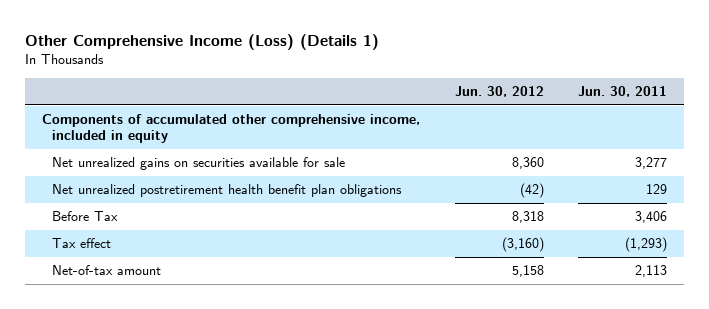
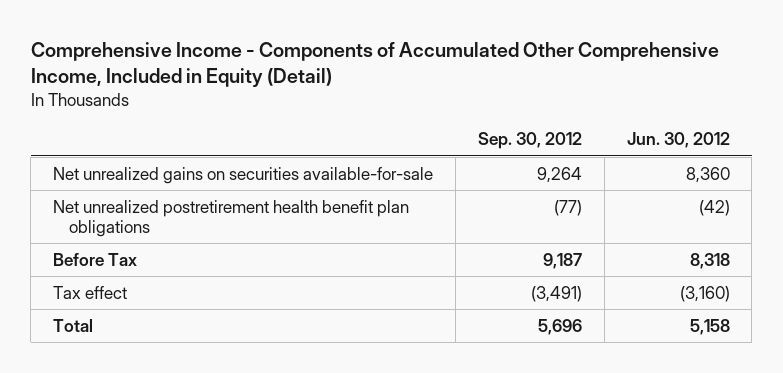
- Other Comprehensive Income (Loss) (Details 1)
+ Comprehensive Income - Components of Accumulated Other Comprehensive Income, Included in Equity (Detail)
- | Jun. 30, 2012 | Jun. 30, 2011
+ | Sep. 30, 2012 | Jun. 30, 2012
- Components of accumulated other comprehensive income, included in equity
- Net unrealized gains on securities available for sale | 8,360 | 3,277
+ Net unrealized gains on securities available-for-sale | 9,264 | 8,360
- Net-of-tax amount | 5,158 | 2,113
+ Total | 5,696 | 5,158

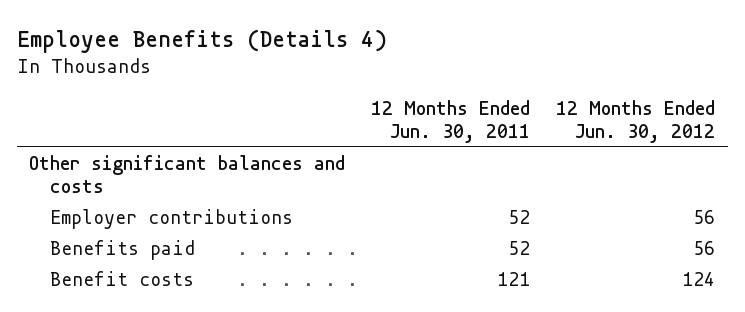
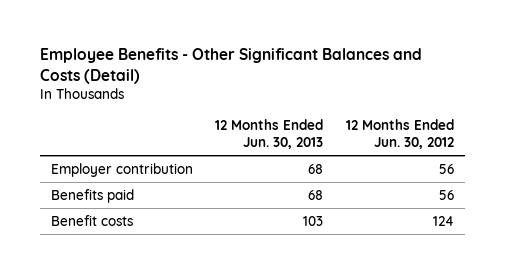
- Employee Benefits (Details 4)
+ Employee Benefits - Other Significant Balances and Costs (Detail)
- | 12 Months Ended Jun. 30, 2011 | 12 Months Ended Jun. 30, 2012
+ | 12 Months Ended Jun. 30, 2013 | 12 Months Ended Jun. 30, 2012
- Other significant balances and costs
- Employer contributions | 52 | 56
+ Employer contribution | 68 | 56

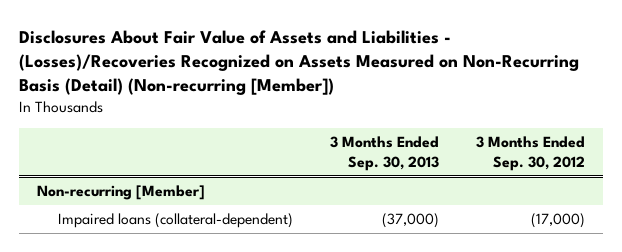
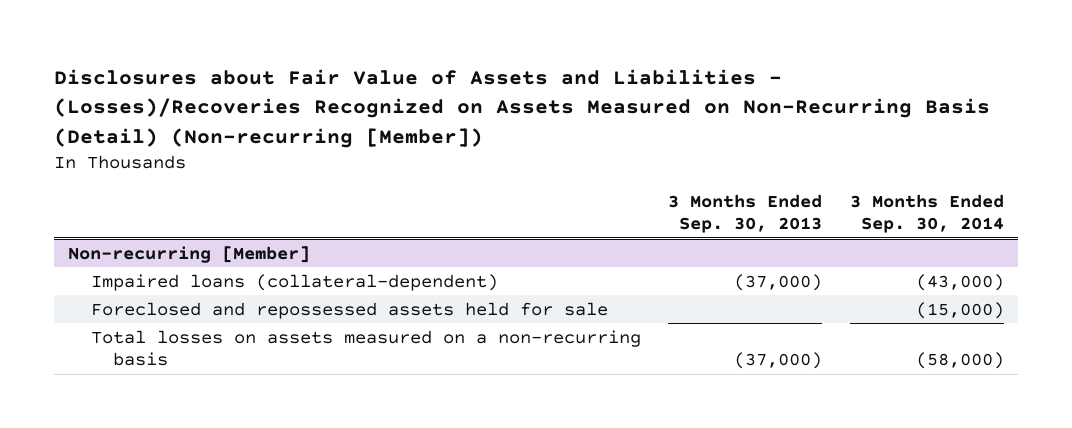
- Disclosures About Fair Value of Assets and Liabilities - (Losses)/Recoveries Recognized on Assets Measured on Non-Recurring Basis (Detail) (Non-recurring [Member])
+ Disclosures about Fair Value of Assets and Liabilities - (Losses)/Recoveries Recognized on Assets Measured on Non-Recurring Basis (Detail) (Non-recurring [Member])
- | 3 Months Ended Sep. 30, 2013 | 3 Months Ended Sep. 30, 2012
+ | 3 Months Ended Sep. 30, 2013 | 3 Months Ended Sep. 30, 2014
@ Non-recurring [Member]
+ Foreclosed and repossessed assets held for sale | | (15,000)
+ Total losses on assets measured on a non-recurring basis | (37,000) | (58,000)

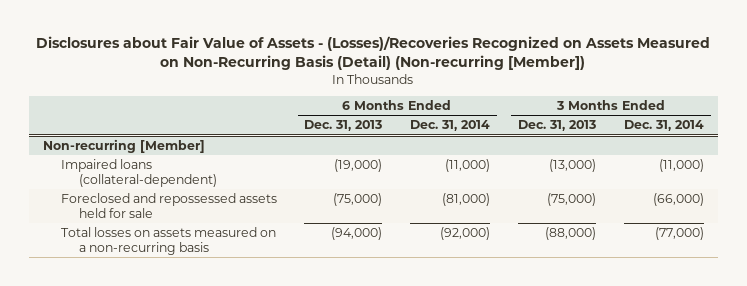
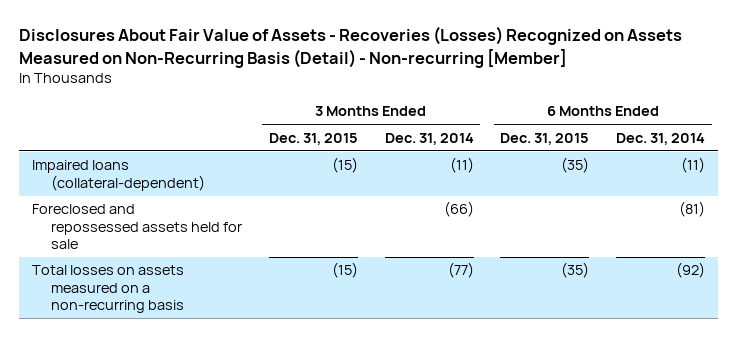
- Disclosures about Fair Value of Assets - (Losses)/Recoveries Recognized on Assets Measured on Non-Recurring Basis (Detail) (Non-recurring [Member])
+ Disclosures About Fair Value of Assets - Recoveries (Losses) Recognized on Assets Measured on Non-Recurring Basis (Detail) - Non-recurring [Member]
- | 6 Months Ended Dec. 31, 2013 | 6 Months Ended Dec. 31, 2014 | 3 Months Ended Dec. 31, 2013 | 3 Months Ended Dec. 31, 2014
+ | 3 Months Ended Dec. 31, 2015 | 3 Months Ended Dec. 31, 2014 | 6 Months Ended Dec. 31, 2015 | 6 Months Ended Dec. 31, 2014
- Non-recurring [Member]
- Impaired loans (collateral-dependent) | (19,000) | (11,000) | (13,000) | (11,000)
- Foreclosed and repossessed assets held for sale | (75,000) | (81,000) | (75,000) | (66,000)
- Total losses on assets measured on a non-recurring basis | (94,000) | (92,000) | (88,000) | (77,000)
+ Impaired loans (collateral-dependent) | (15) | (11) | (35) | (11)
+ Foreclosed and repossessed assets held for sale | | (66) | | (81)
+ Total losses on assets measured on a non-recurring basis | (15) | (77) | (35) | (92)

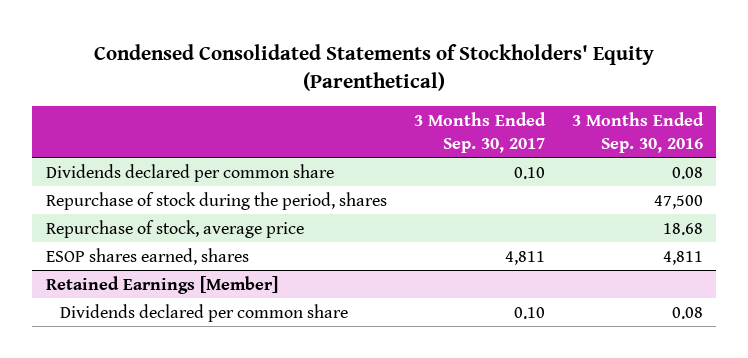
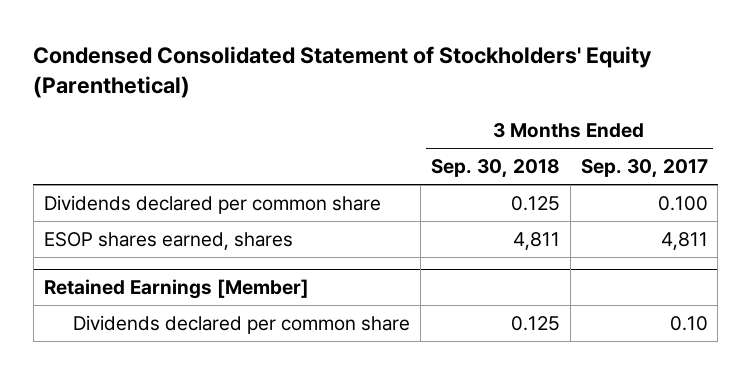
- Condensed Consolidated Statements of Stockholders' Equity (Parenthetical)
+ Condensed Consolidated Statement of Stockholders' Equity (Parenthetical)
- | 3 Months Ended Sep. 30, 2017 | 3 Months Ended Sep. 30, 2016
+ | 3 Months Ended Sep. 30, 2018 | 3 Months Ended Sep. 30, 2017
- Dividends declared per common share | 0.10 | 0.08
- Repurchase of stock during the period, shares | | 47,500
- Repurchase of stock, average price | | 18.68
+ Dividends declared per common share | 0.125 | 0.100

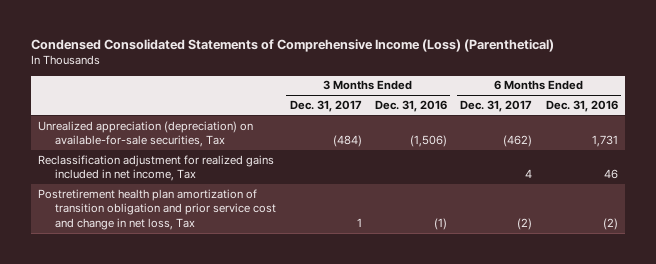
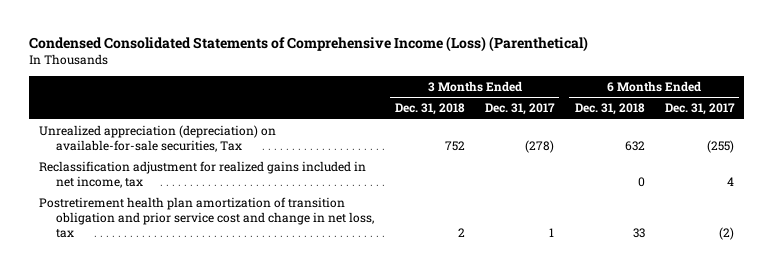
- | 3 Months Ended Dec. 31, 2017 | 3 Months Ended Dec. 31, 2016 | 6 Months Ended Dec. 31, 2017 | 6 Months Ended Dec. 31, 2016
+ | 3 Months Ended Dec. 31, 2018 | 3 Months Ended Dec. 31, 2017 | 6 Months Ended Dec. 31, 2018 | 6 Months Ended Dec. 31, 2017
- Unrealized appreciation (depreciation) on available-for-sale securities, Tax | (484) | (1,506) | (462) | 1,731
- Reclassification adjustment for realized gains included in net income, Tax | | | 4 | 46
- Postretirement health plan amortization of transition obligation and prior service cost and change in net loss, Tax | 1 | (1) | (2) | (2)
+ Unrealized appreciation (depreciation) on available-for-sale securities, Tax | 752 | (278) | 632 | (255)
+ Reclassification adjustment for realized gains included in net income, tax | | | 0 | 4
+ Postretirement health plan amortization of transition obligation and prior service cost and change in net loss, tax | 2 | 1 | 33 | (2)

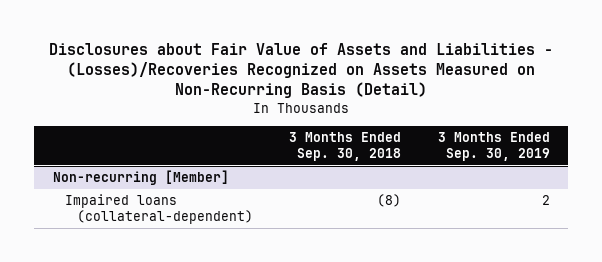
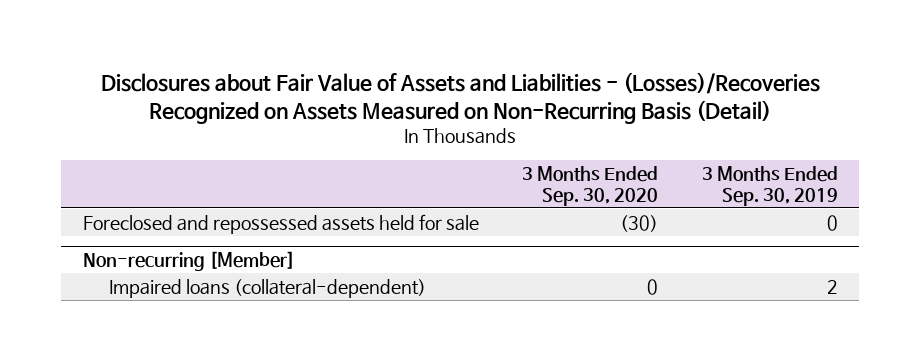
- | 3 Months Ended Sep. 30, 2018 | 3 Months Ended Sep. 30, 2019
+ | 3 Months Ended Sep. 30, 2020 | 3 Months Ended Sep. 30, 2019
+ Foreclosed and repossessed assets held for sale | (30) | 0

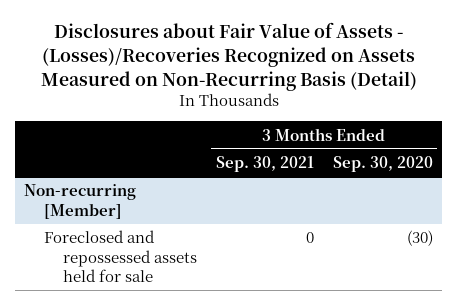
- Disclosures about Fair Value of Assets and Liabilities - (Losses)/Recoveries Recognized on Assets Measured on Non-Recurring Basis (Detail)
+ Disclosures about Fair Value of Assets - (Losses)/Recoveries Recognized on Assets Measured on Non-Recurring Basis (Detail)
- | 3 Months Ended Sep. 30, 2020 | 3 Months Ended Sep. 30, 2019
+ | 3 Months Ended Sep. 30, 2021 | 3 Months Ended Sep. 30, 2020
- Foreclosed and repossessed assets held for sale | (30) | 0
@ Non-recurring [Member]
- Impaired loans (collateral-dependent) | 0 | 2
+ Foreclosed and repossessed assets held for sale | 0 | (30)

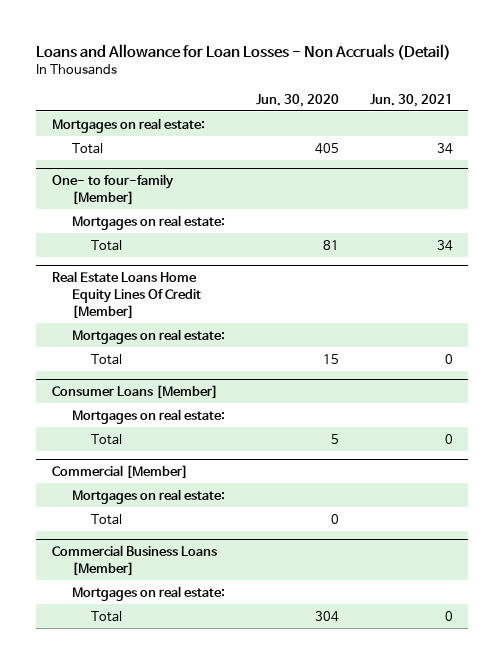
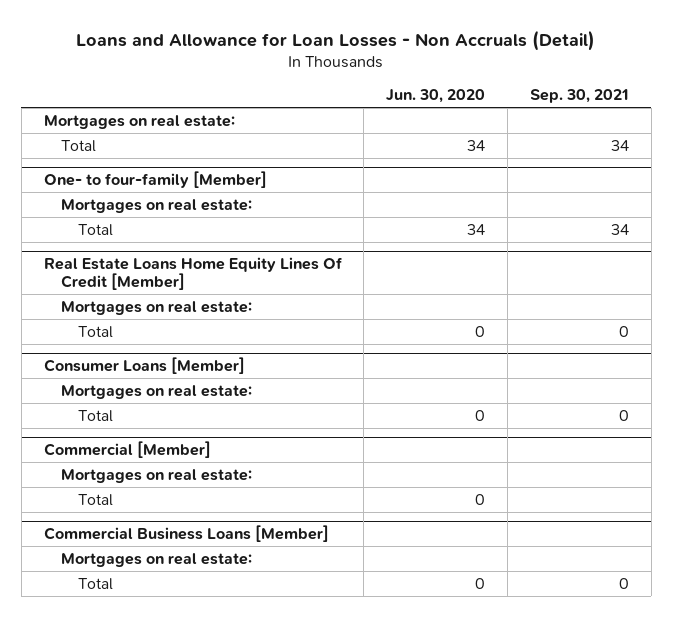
- | Jun. 30, 2020 | Jun. 30, 2021
+ | Jun. 30, 2020 | Sep. 30, 2021
- Total | 405 | 34
+ Total | 34 | 34
@ One- to four-family [Member]
- Total | 81 | 34
+ Total | 34 | 34
@ Real Estate Loans Home Equity Lines Of Credit [Member]
- Total | 15 | 0
+ Total | 0 | 0
@ Consumer Loans [Member]
- Total | 5 | 0
+ Total | 0 | 0
@ Commercial Business Loans [Member]
- Total | 304 | 0
+ Total | 0 | 0

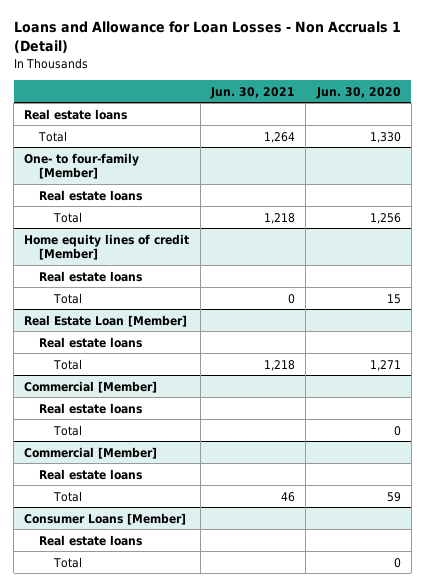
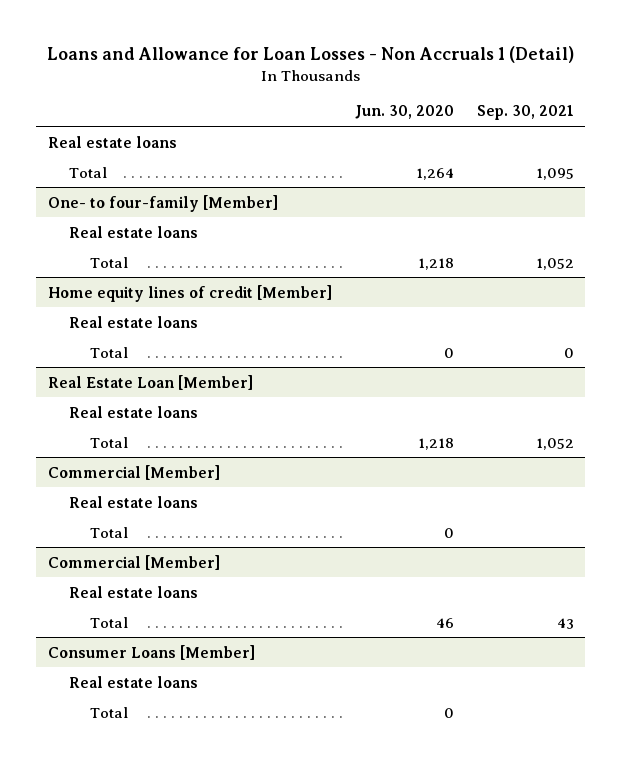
- | Jun. 30, 2021 | Jun. 30, 2020
+ | Jun. 30, 2020 | Sep. 30, 2021
- Total | 1,264 | 1,330
+ Total | 1,264 | 1,095
@ One- to four-family [Member]
- Total | 1,218 | 1,256
+ Total | 1,218 | 1,052
@ Home equity lines of credit [Member]
- Total | 0 | 15
+ Total | 0 | 0
@ Real Estate Loan [Member]
- Total | 1,218 | 1,271
+ Total | 1,218 | 1,052
@ Commercial [Member]
- Total | 46 | 59
+ Total | 46 | 43

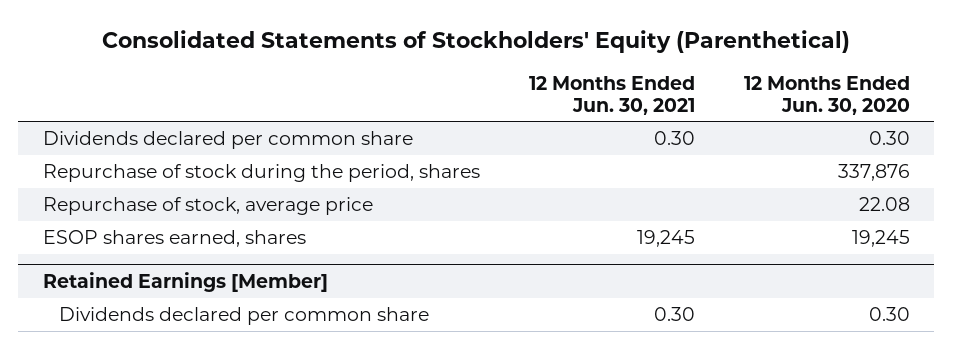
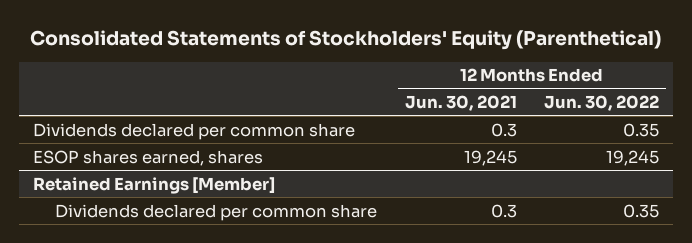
- | 12 Months Ended Jun. 30, 2021 | 12 Months Ended Jun. 30, 2020
+ | 12 Months Ended Jun. 30, 2021 | 12 Months Ended Jun. 30, 2022
- Dividends declared per common share | 0.30 | 0.30
- Repurchase of stock during the period, shares | | 337,876
- Repurchase of stock, average price | | 22.08
+ Dividends declared per common share | 0.3 | 0.35
@ Retained Earnings [Member]
- Dividends declared per common share | 0.30 | 0.30
+ Dividends declared per common share | 0.3 | 0.35

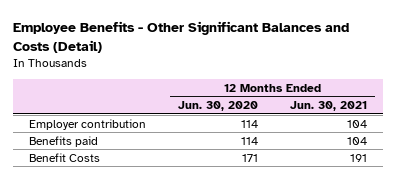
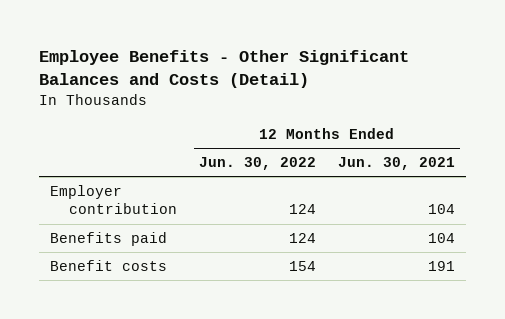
- | 12 Months Ended Jun. 30, 2020 | 12 Months Ended Jun. 30, 2021
+ | 12 Months Ended Jun. 30, 2022 | 12 Months Ended Jun. 30, 2021
- Benefit Costs | 171 | 191
+ Benefit costs | 154 | 191

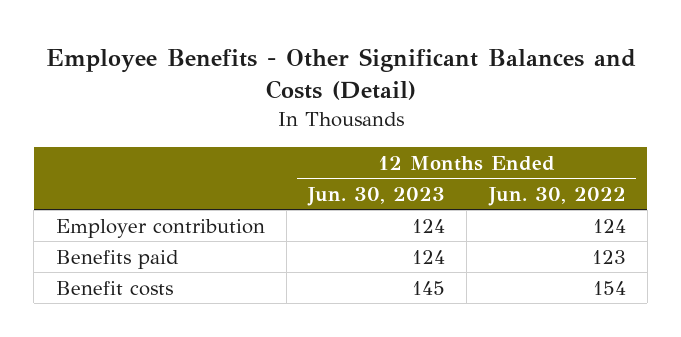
- | 12 Months Ended Jun. 30, 2022 | 12 Months Ended Jun. 30, 2021
+ | 12 Months Ended Jun. 30, 2023 | 12 Months Ended Jun. 30, 2022
- Benefits paid | 124 | 104
+ Benefits paid | 124 | 123

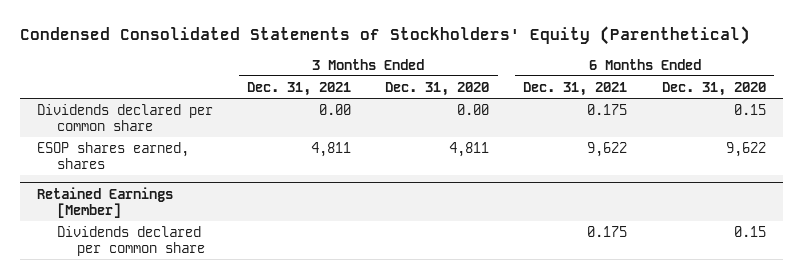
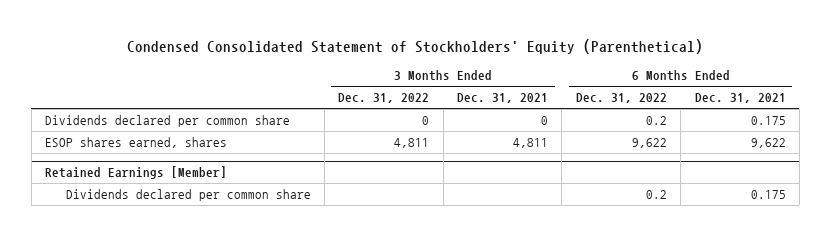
- Condensed Consolidated Statements of Stockholders' Equity (Parenthetical)
+ Condensed Consolidated Statement of Stockholders' Equity (Parenthetical)
- | 3 Months Ended Dec. 31, 2021 | 3 Months Ended Dec. 31, 2020 | 6 Months Ended Dec. 31, 2021 | 6 Months Ended Dec. 31, 2020
+ | 3 Months Ended Dec. 31, 2022 | 3 Months Ended Dec. 31, 2021 | 6 Months Ended Dec. 31, 2022 | 6 Months Ended Dec. 31, 2021
- Dividends declared per common share | 0.00 | 0.00 | 0.175 | 0.15
+ Dividends declared per common share | 0 | 0 | 0.2 | 0.175

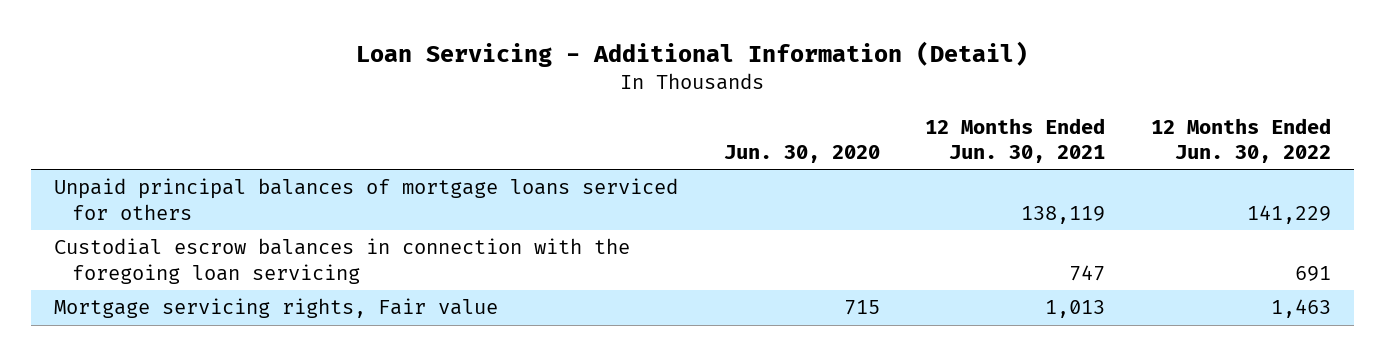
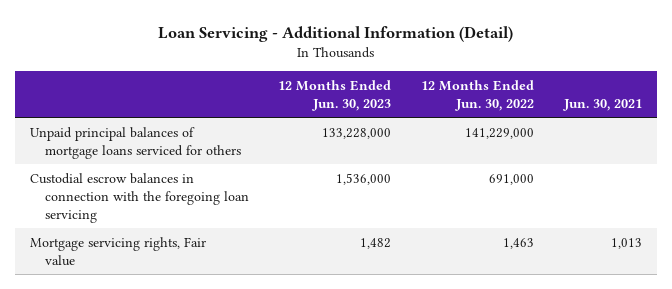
- | Jun. 30, 2020 | 12 Months Ended Jun. 30, 2021 | 12 Months Ended Jun. 30, 2022
+ | 12 Months Ended Jun. 30, 2023 | 12 Months Ended Jun. 30, 2022 | Jun. 30, 2021
- Unpaid principal balances of mortgage loans serviced for others | | 138,119 | 141,229
- Custodial escrow balances in connection with the foregoing loan servicing | | 747 | 691
+ Unpaid principal balances of mortgage loans serviced for others | 133,228,000 | 141,229,000 |
+ Custodial escrow balances in connection with the foregoing loan servicing | 1,536,000 | 691,000 |

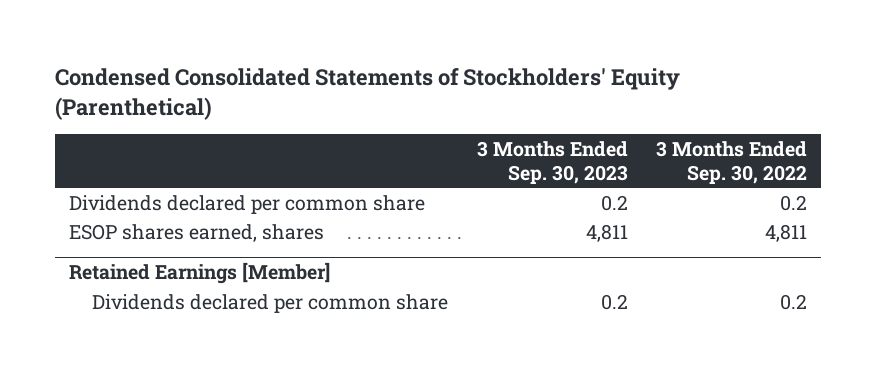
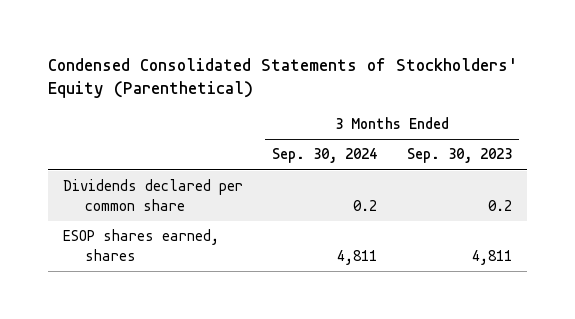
- | 3 Months Ended Sep. 30, 2023 | 3 Months Ended Sep. 30, 2022
+ | 3 Months Ended Sep. 30, 2024 | 3 Months Ended Sep. 30, 2023
- Retained Earnings [Member]
- Dividends declared per common share | 0.2 | 0.2

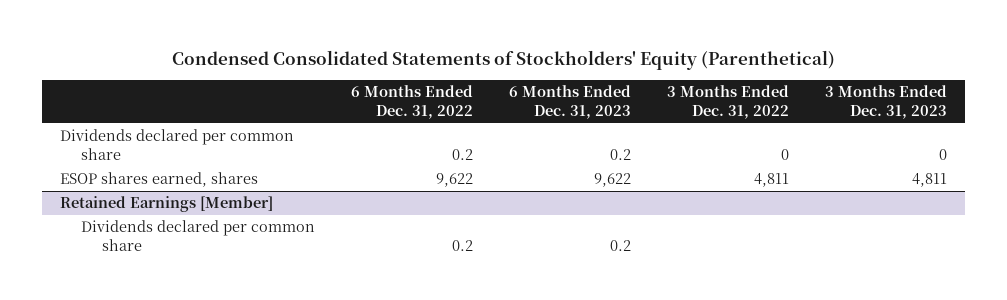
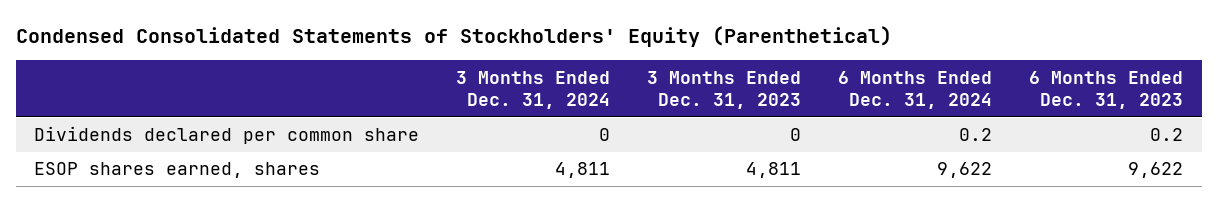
- | 6 Months Ended Dec. 31, 2022 | 6 Months Ended Dec. 31, 2023 | 3 Months Ended Dec. 31, 2022 | 3 Months Ended Dec. 31, 2023
+ | 3 Months Ended Dec. 31, 2024 | 3 Months Ended Dec. 31, 2023 | 6 Months Ended Dec. 31, 2024 | 6 Months Ended Dec. 31, 2023
- Retained Earnings [Member]
- Dividends declared per common share | 0.2 | 0.2 | |

